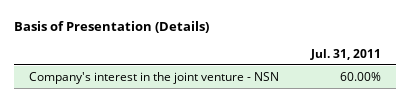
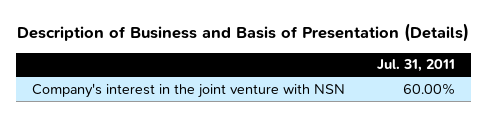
- Basis of Presentation (Details)
+ Description of Business and Basis of Presentation (Details)
- Company's interest in the joint venture - NSN | 60.00%
+ Company's interest in the joint venture with NSN | 60.00%

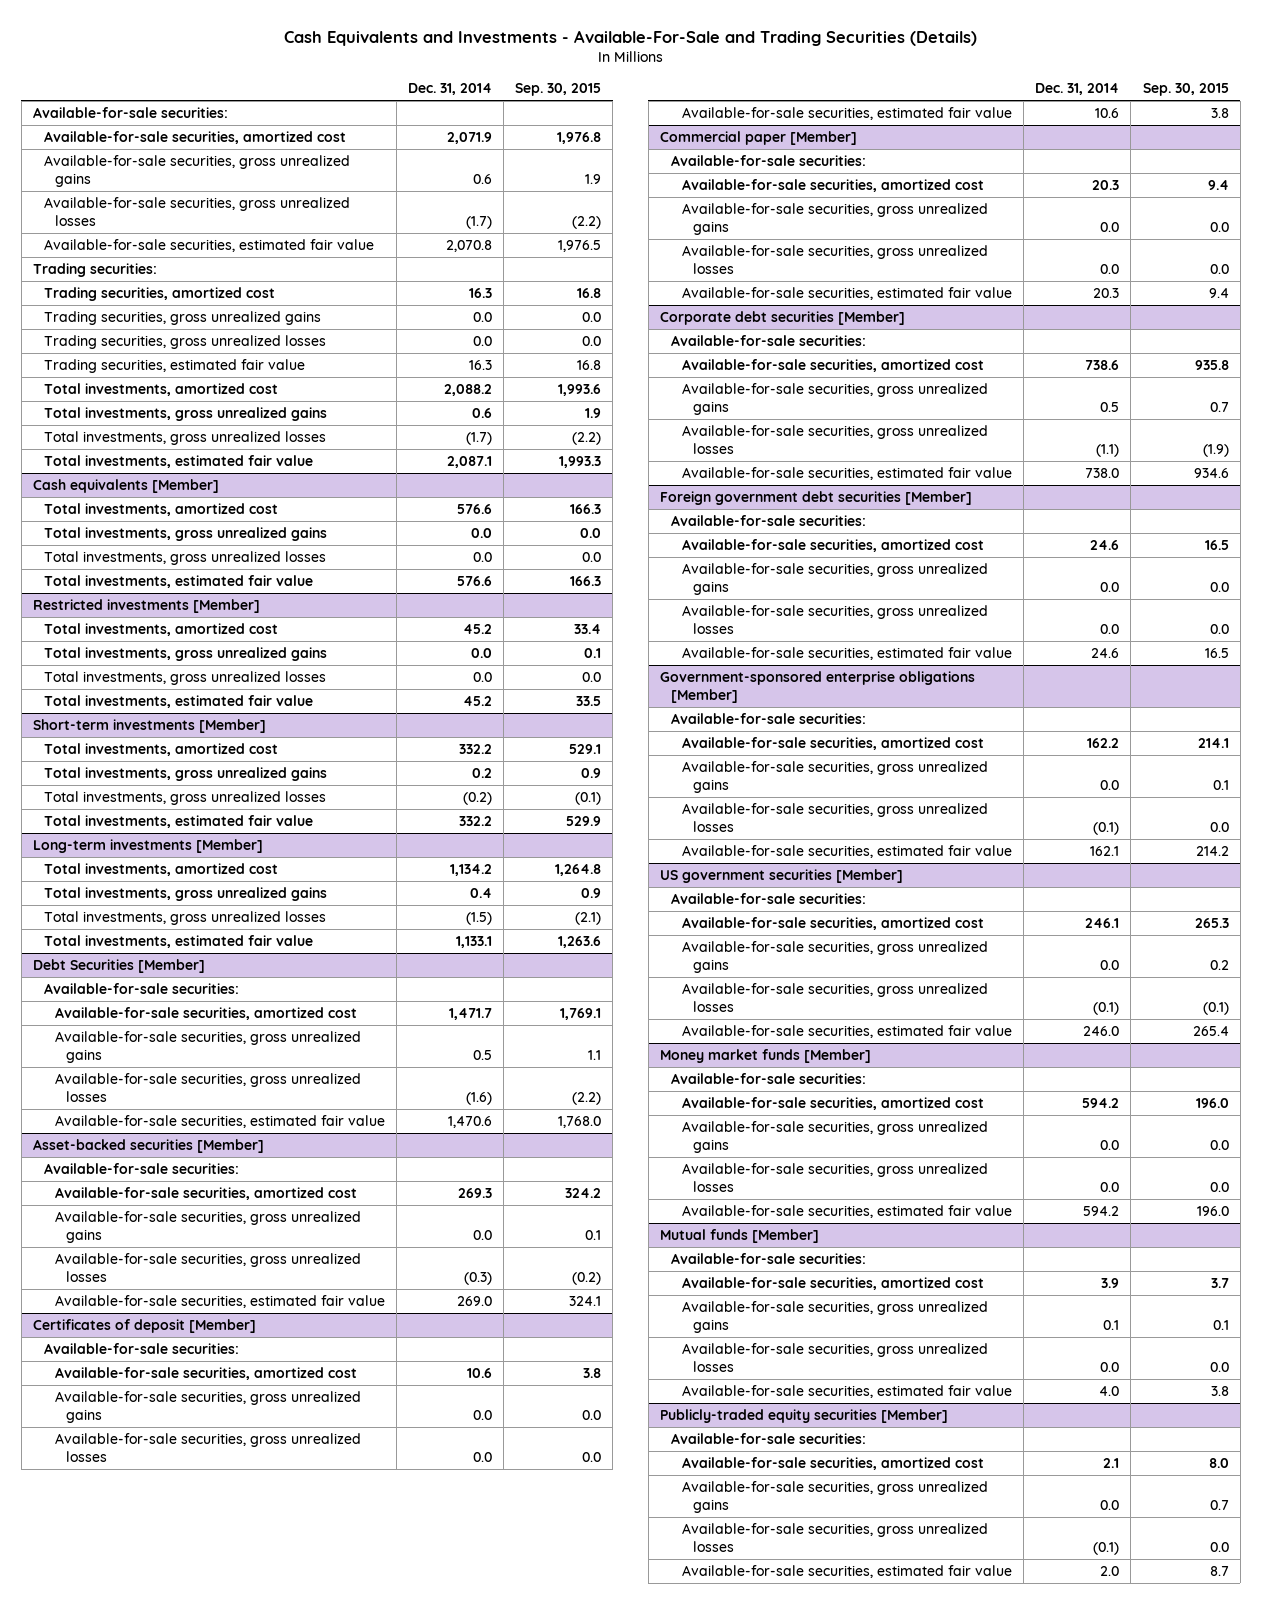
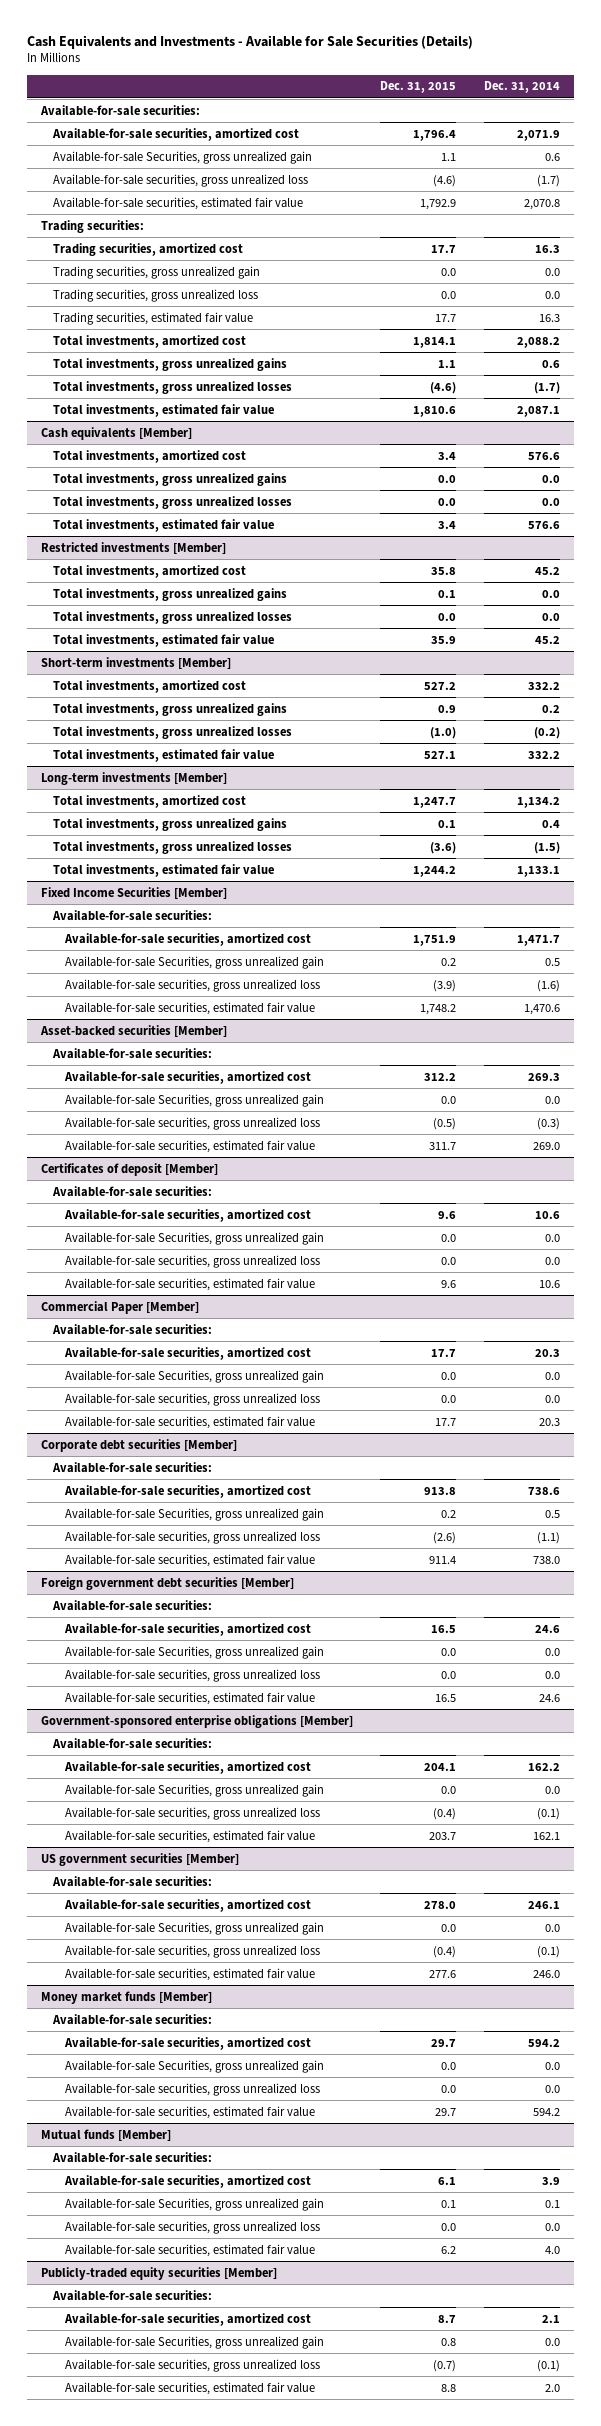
- Cash Equivalents and Investments - Available-For-Sale and Trading Securities (Details)
+ Cash Equivalents and Investments - Available for Sale Securities (Details)
- | Dec. 31, 2014 | Sep. 30, 2015
+ | Dec. 31, 2015 | Dec. 31, 2014
- Available-for-sale securities, gross unrealized gains | 0.6 | 1.9
- Available-for-sale securities, gross unrealized losses | (1.7) | (2.2)
+ Available-for-sale Securities, gross unrealized gain | 1.1 | 0.6
+ Available-for-sale securities, gross unrealized loss | (4.6) | (1.7)
- Trading securities, gross unrealized gains | 0.0 | 0.0
- Trading securities, gross unrealized losses | 0.0 | 0.0
+ Trading securities, gross unrealized gain | 0.0 | 0.0
+ Trading securities, gross unrealized loss | 0.0 | 0.0
- Debt Securities [Member]
+ Fixed Income Securities [Member]
- Available-for-sale securities, gross unrealized gains | 0.5 | 1.1
- Available-for-sale securities, gross unrealized losses | (1.6) | (2.2)
+ Available-for-sale Securities, gross unrealized gain | 0.2 | 0.5
+ Available-for-sale securities, gross unrealized loss | (3.9) | (1.6)
@ Asset-backed securities [Member]
- Available-for-sale securities, gross unrealized gains | 0.0 | 0.1
- Available-for-sale securities, gross unrealized losses | (0.3) | (0.2)
+ Available-for-sale Securities, gross unrealized gain | 0.0 | 0.0
+ Available-for-sale securities, gross unrealized loss | (0.5) | (0.3)
@ Certificates of deposit [Member]
- Available-for-sale securities, gross unrealized gains | 0.0 | 0.0
- Available-for-sale securities, gross unrealized losses | 0.0 | 0.0
+ Available-for-sale Securities, gross unrealized gain | 0.0 | 0.0
+ Available-for-sale securities, gross unrealized loss | 0.0 | 0.0
- Commercial paper [Member]
+ Commercial Paper [Member]
- Available-for-sale securities, gross unrealized gains | 0.0 | 0.0
- Available-for-sale securities, gross unrealized losses | 0.0 | 0.0
+ Available-for-sale Securities, gross unrealized gain | 0.0 | 0.0
+ Available-for-sale securities, gross unrealized loss | 0.0 | 0.0
@ Corporate debt securities [Member]
- Available-for-sale securities, gross unrealized gains | 0.5 | 0.7
- Available-for-sale securities, gross unrealized losses | (1.1) | (1.9)
+ Available-for-sale Securities, gross unrealized gain | 0.2 | 0.5
+ Available-for-sale securities, gross unrealized loss | (2.6) | (1.1)
@ Foreign government debt securities [Member]
- Available-for-sale securities, gross unrealized gains | 0.0 | 0.0
- Available-for-sale securities, gross unrealized losses | 0.0 | 0.0
+ Available-for-sale Securities, gross unrealized gain | 0.0 | 0.0
+ Available-for-sale securities, gross unrealized loss | 0.0 | 0.0
@ Government-sponsored enterprise obligations [Member]
- Available-for-sale securities, gross unrealized gains | 0.0 | 0.1
- Available-for-sale securities, gross unrealized losses | (0.1) | 0.0
+ Available-for-sale Securities, gross unrealized gain | 0.0 | 0.0
+ Available-for-sale securities, gross unrealized loss | (0.4) | (0.1)
@ US government securities [Member]
- Available-for-sale securities, gross unrealized gains | 0.0 | 0.2
- Available-for-sale securities, gross unrealized losses | (0.1) | (0.1)
+ Available-for-sale Securities, gross unrealized gain | 0.0 | 0.0
+ Available-for-sale securities, gross unrealized loss | (0.4) | (0.1)
@ Money market funds [Member]
- Available-for-sale securities, gross unrealized gains | 0.0 | 0.0
- Available-for-sale securities, gross unrealized losses | 0.0 | 0.0
+ Available-for-sale Securities, gross unrealized gain | 0.0 | 0.0
+ Available-for-sale securities, gross unrealized loss | 0.0 | 0.0
@ Mutual funds [Member]
- Available-for-sale securities, gross unrealized gains | 0.1 | 0.1
- Available-for-sale securities, gross unrealized losses | 0.0 | 0.0
+ Available-for-sale Securities, gross unrealized gain | 0.1 | 0.1
+ Available-for-sale securities, gross unrealized loss | 0.0 | 0.0
@ Publicly-traded equity securities [Member]
- Available-for-sale securities, gross unrealized gains | 0.0 | 0.7
- Available-for-sale securities, gross unrealized losses | (0.1) | 0.0
+ Available-for-sale Securities, gross unrealized gain | 0.8 | 0.0
+ Available-for-sale securities, gross unrealized loss | (0.7) | (0.1)

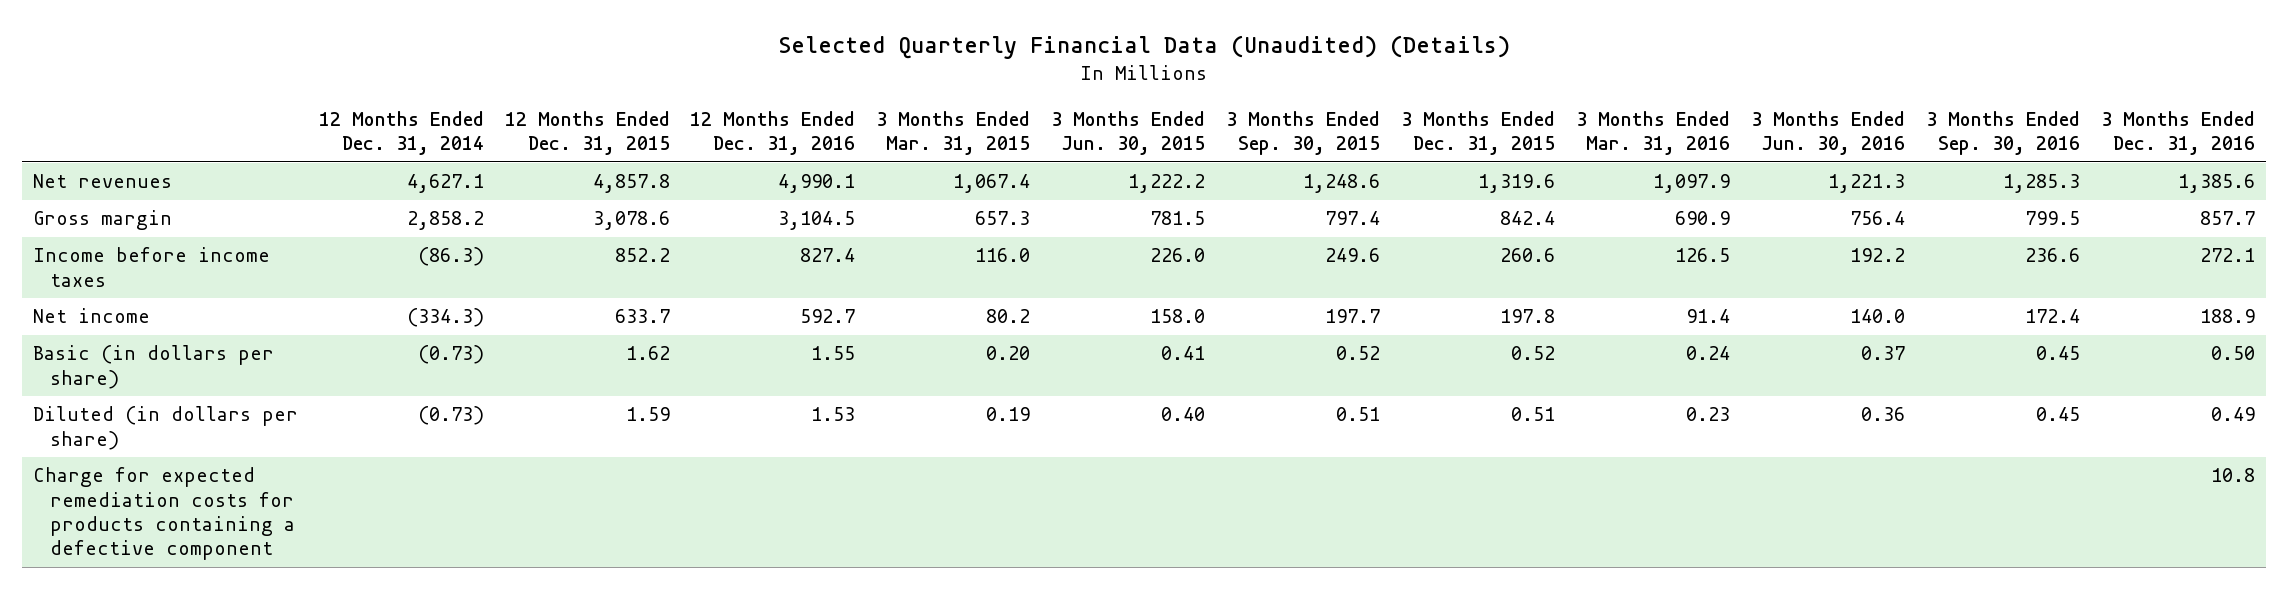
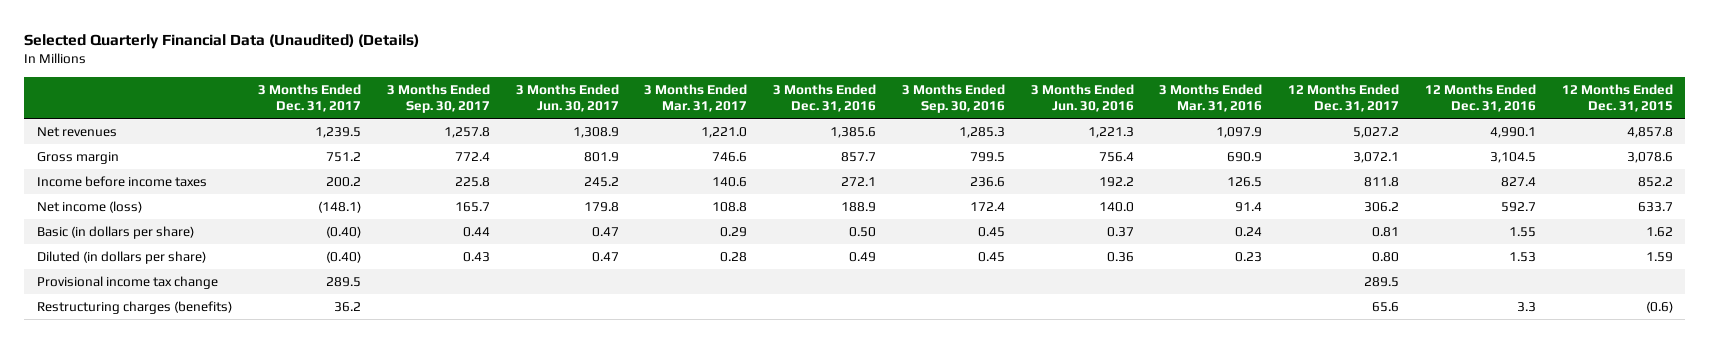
- | 12 Months Ended Dec. 31, 2014 | 12 Months Ended Dec. 31, 2015 | 12 Months Ended Dec. 31, 2016 | 3 Months Ended Mar. 31, 2015 | 3 Months Ended Jun. 30, 2015 | 3 Months Ended Sep. 30, 2015 | 3 Months Ended Dec. 31, 2015 | 3 Months Ended Mar. 31, 2016 | 3 Months Ended Jun. 30, 2016 | 3 Months Ended Sep. 30, 2016 | 3 Months Ended Dec. 31, 2016
+ | 3 Months Ended Dec. 31, 2017 | 3 Months Ended Sep. 30, 2017 | 3 Months Ended Jun. 30, 2017 | 3 Months Ended Mar. 31, 2017 | 3 Months Ended Dec. 31, 2016 | 3 Months Ended Sep. 30, 2016 | 3 Months Ended Jun. 30, 2016 | 3 Months Ended Mar. 31, 2016 | 12 Months Ended Dec. 31, 2017 | 12 Months Ended Dec. 31, 2016 | 12 Months Ended Dec. 31, 2015
- Net income | (334.3) | 633.7 | 592.7 | 80.2 | 158.0 | 197.7 | 197.8 | 91.4 | 140.0 | 172.4 | 188.9
+ Net income (loss) | (148.1) | 165.7 | 179.8 | 108.8 | 188.9 | 172.4 | 140.0 | 91.4 | 306.2 | 592.7 | 633.7
- Charge for expected remediation costs for products containing a defective component | | | | | | | | | | | 10.8
+ Provisional income tax change | 289.5 | | | | | | | | 289.5 | |
+ Restructuring charges (benefits) | 36.2 | | | | | | | | 65.6 | 3.3 | (0.6)

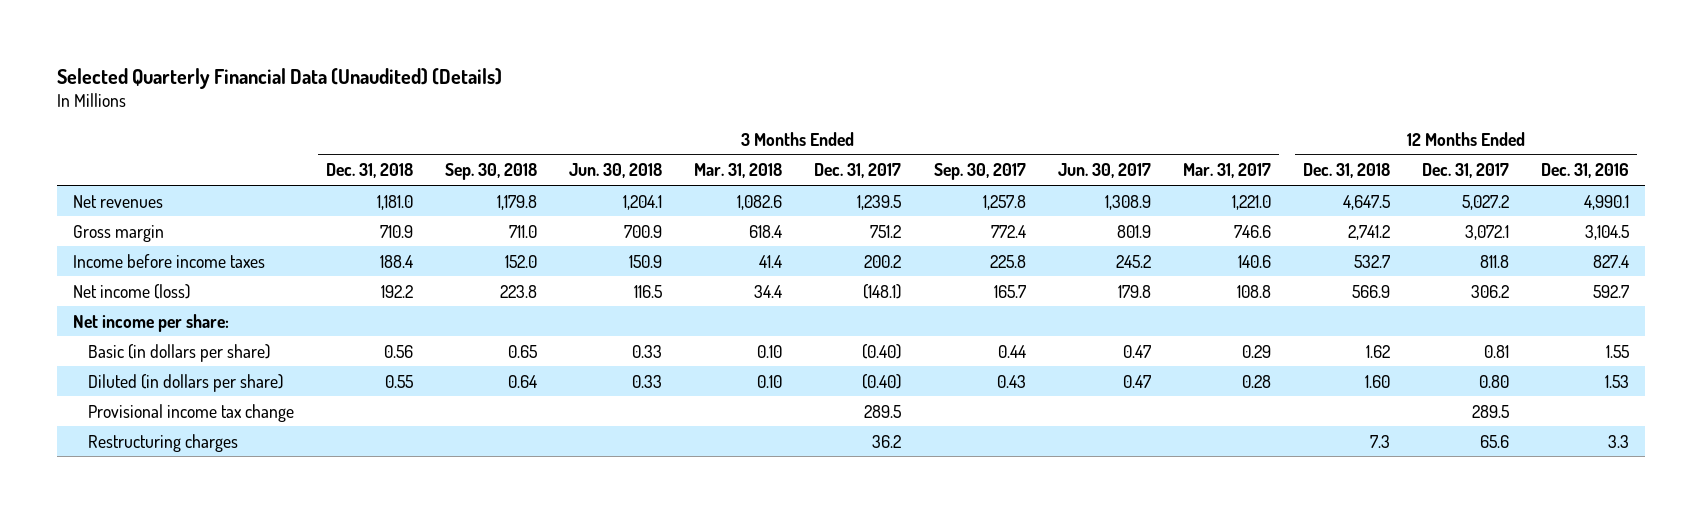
- | 3 Months Ended Dec. 31, 2017 | 3 Months Ended Sep. 30, 2017 | 3 Months Ended Jun. 30, 2017 | 3 Months Ended Mar. 31, 2017 | 3 Months Ended Dec. 31, 2016 | 3 Months Ended Sep. 30, 2016 | 3 Months Ended Jun. 30, 2016 | 3 Months Ended Mar. 31, 2016 | 12 Months Ended Dec. 31, 2017 | 12 Months Ended Dec. 31, 2016 | 12 Months Ended Dec. 31, 2015
+ | 3 Months Ended Dec. 31, 2018 | 3 Months Ended Sep. 30, 2018 | 3 Months Ended Jun. 30, 2018 | 3 Months Ended Mar. 31, 2018 | 3 Months Ended Dec. 31, 2017 | 3 Months Ended Sep. 30, 2017 | 3 Months Ended Jun. 30, 2017 | 3 Months Ended Mar. 31, 2017 | 12 Months Ended Dec. 31, 2018 | 12 Months Ended Dec. 31, 2017 | 12 Months Ended Dec. 31, 2016
+ Net income per share:
- Restructuring charges (benefits) | 36.2 | | | | | | | | 65.6 | 3.3 | (0.6)
+ Restructuring charges | | | | | 36.2 | | | | 7.3 | 65.6 | 3.3

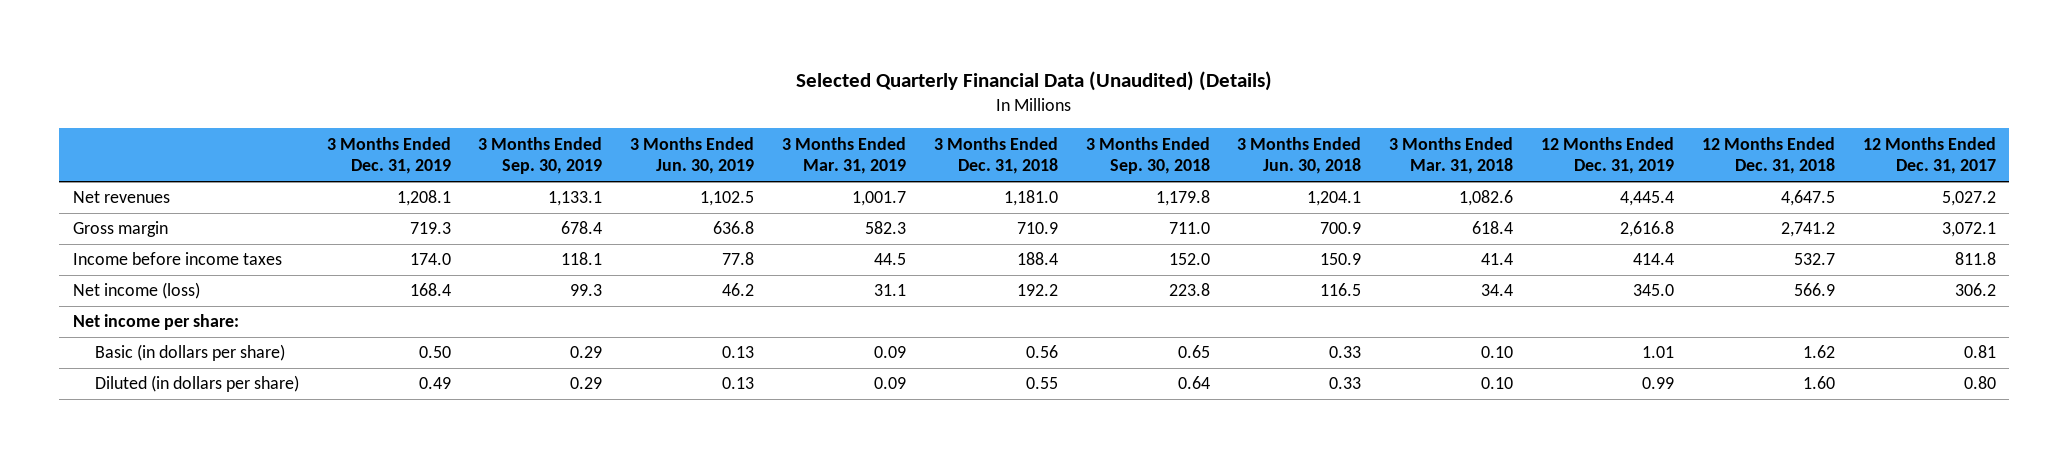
- | 3 Months Ended Dec. 31, 2018 | 3 Months Ended Sep. 30, 2018 | 3 Months Ended Jun. 30, 2018 | 3 Months Ended Mar. 31, 2018 | 3 Months Ended Dec. 31, 2017 | 3 Months Ended Sep. 30, 2017 | 3 Months Ended Jun. 30, 2017 | 3 Months Ended Mar. 31, 2017 | 12 Months Ended Dec. 31, 2018 | 12 Months Ended Dec. 31, 2017 | 12 Months Ended Dec. 31, 2016
+ | 3 Months Ended Dec. 31, 2019 | 3 Months Ended Sep. 30, 2019 | 3 Months Ended Jun. 30, 2019 | 3 Months Ended Mar. 31, 2019 | 3 Months Ended Dec. 31, 2018 | 3 Months Ended Sep. 30, 2018 | 3 Months Ended Jun. 30, 2018 | 3 Months Ended Mar. 31, 2018 | 12 Months Ended Dec. 31, 2019 | 12 Months Ended Dec. 31, 2018 | 12 Months Ended Dec. 31, 2017
- Provisional income tax change | | | | | 289.5 | | | | | 289.5 |
- Restructuring charges | | | | | 36.2 | | | | 7.3 | 65.6 | 3.3

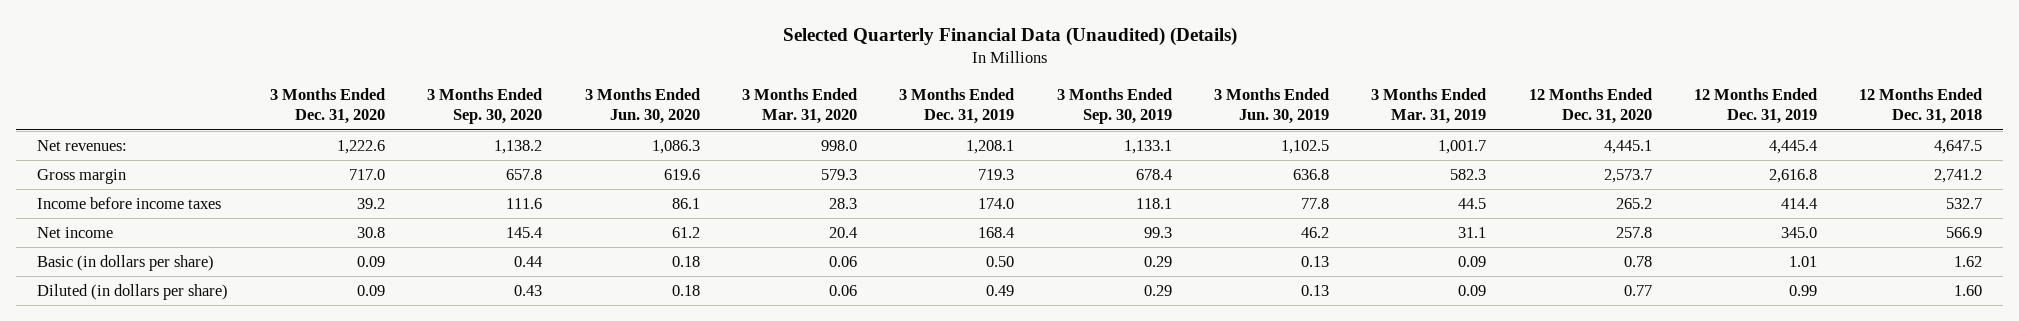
- | 3 Months Ended Dec. 31, 2019 | 3 Months Ended Sep. 30, 2019 | 3 Months Ended Jun. 30, 2019 | 3 Months Ended Mar. 31, 2019 | 3 Months Ended Dec. 31, 2018 | 3 Months Ended Sep. 30, 2018 | 3 Months Ended Jun. 30, 2018 | 3 Months Ended Mar. 31, 2018 | 12 Months Ended Dec. 31, 2019 | 12 Months Ended Dec. 31, 2018 | 12 Months Ended Dec. 31, 2017
+ | 3 Months Ended Dec. 31, 2020 | 3 Months Ended Sep. 30, 2020 | 3 Months Ended Jun. 30, 2020 | 3 Months Ended Mar. 31, 2020 | 3 Months Ended Dec. 31, 2019 | 3 Months Ended Sep. 30, 2019 | 3 Months Ended Jun. 30, 2019 | 3 Months Ended Mar. 31, 2019 | 12 Months Ended Dec. 31, 2020 | 12 Months Ended Dec. 31, 2019 | 12 Months Ended Dec. 31, 2018
- Net revenues | 1,208.1 | 1,133.1 | 1,102.5 | 1,001.7 | 1,181.0 | 1,179.8 | 1,204.1 | 1,082.6 | 4,445.4 | 4,647.5 | 5,027.2
+ Net revenues: | 1,222.6 | 1,138.2 | 1,086.3 | 998.0 | 1,208.1 | 1,133.1 | 1,102.5 | 1,001.7 | 4,445.1 | 4,445.4 | 4,647.5
- Net income (loss) | 168.4 | 99.3 | 46.2 | 31.1 | 192.2 | 223.8 | 116.5 | 34.4 | 345.0 | 566.9 | 306.2
- Net income per share:
+ Net income | 30.8 | 145.4 | 61.2 | 20.4 | 168.4 | 99.3 | 46.2 | 31.1 | 257.8 | 345.0 | 566.9

